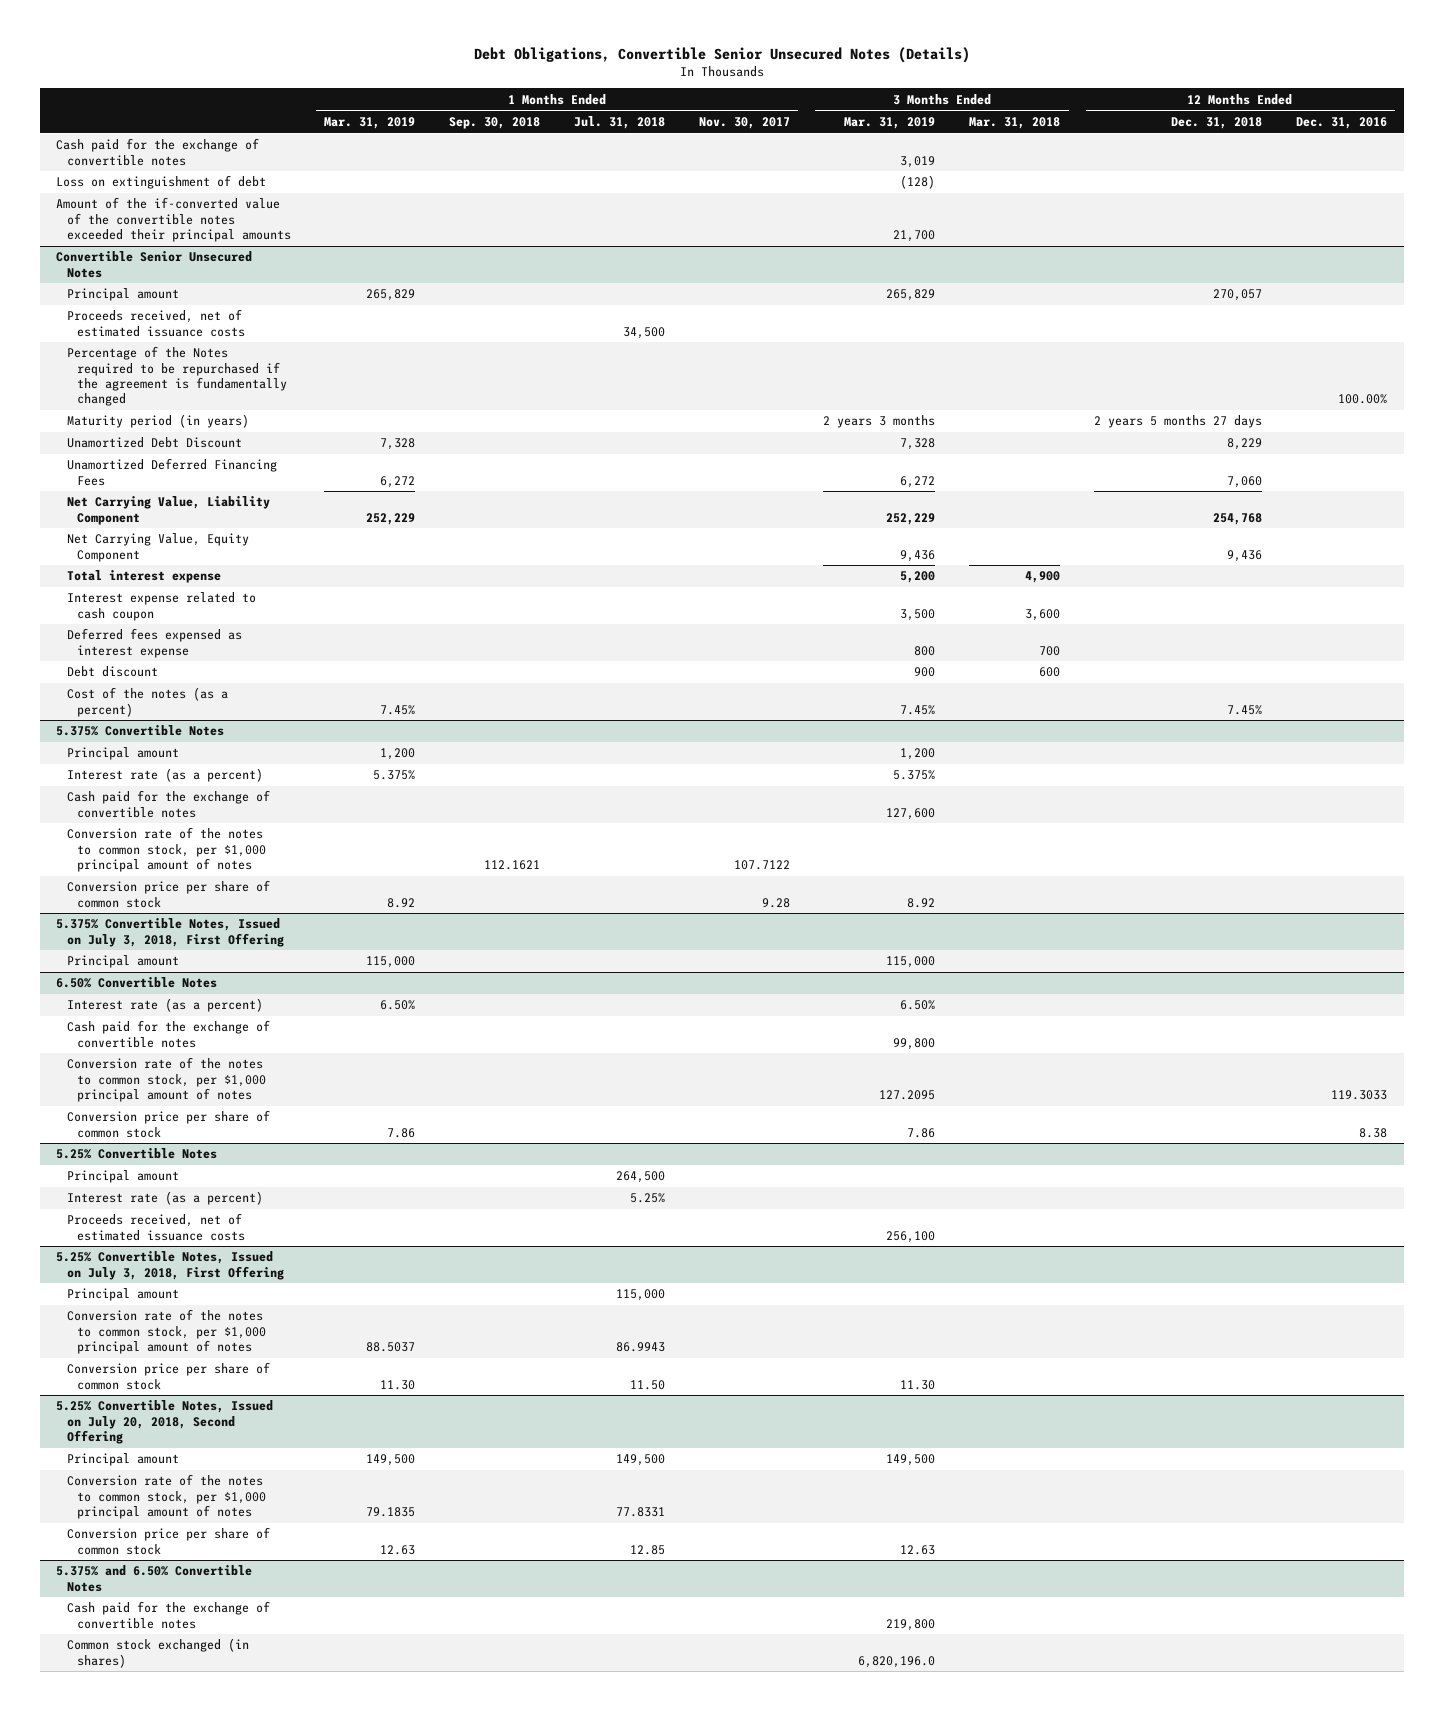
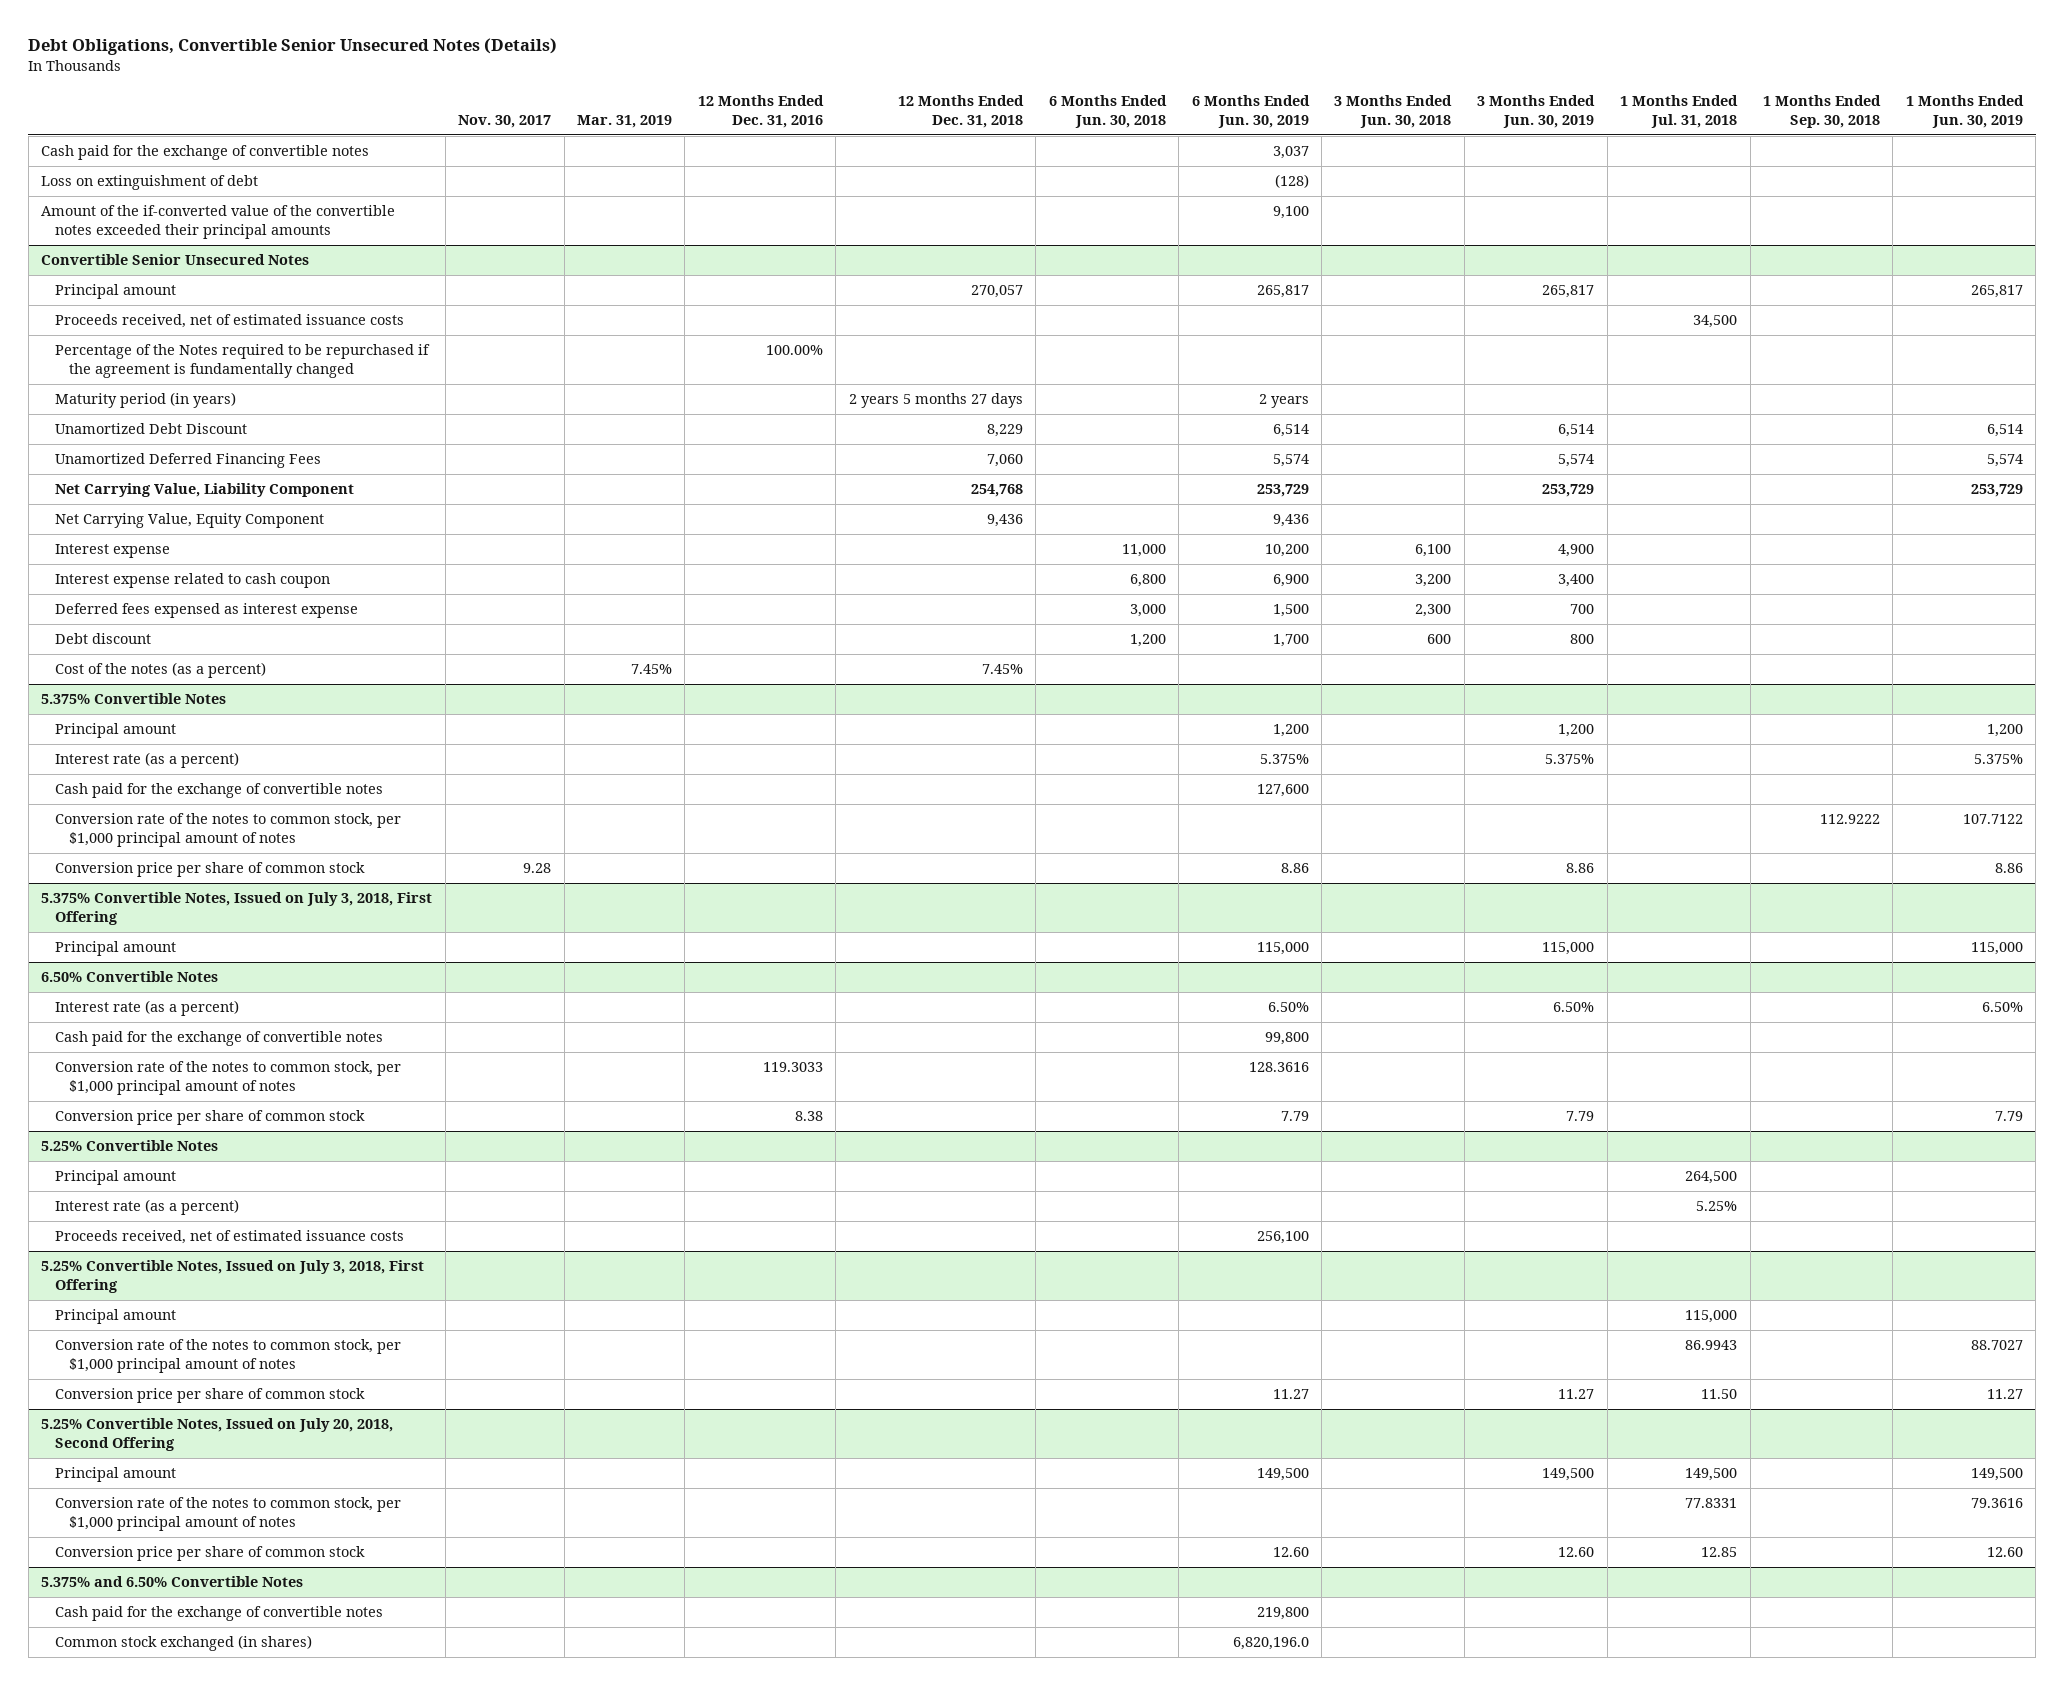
- | 1 Months Ended Mar. 31, 2019 | 1 Months Ended Sep. 30, 2018 | 1 Months Ended Jul. 31, 2018 | 1 Months Ended Nov. 30, 2017 | 3 Months Ended Mar. 31, 2019 | 3 Months Ended Mar. 31, 2018 | 12 Months Ended Dec. 31, 2018 | 12 Months Ended Dec. 31, 2016
+ | Nov. 30, 2017 | Mar. 31, 2019 | 12 Months Ended Dec. 31, 2016 | 12 Months Ended Dec. 31, 2018 | 6 Months Ended Jun. 30, 2018 | 6 Months Ended Jun. 30, 2019 | 3 Months Ended Jun. 30, 2018 | 3 Months Ended Jun. 30, 2019 | 1 Months Ended Jul. 31, 2018 | 1 Months Ended Sep. 30, 2018 | 1 Months Ended Jun. 30, 2019
@ Convertible Senior Unsecured Notes
- Total interest expense | | | | | 5,200 | 4,900 | |
+ Interest expense | | | | | 11,000 | 10,200 | 6,100 | 4,900 | | |
@ 5.375% Convertible Notes
- Conversion rate of the notes to common stock, per $1,000 principal amount of notes | | 112.1621 | | 107.7122 | | | |
+ Conversion rate of the notes to common stock, per $1,000 principal amount of notes | | | | | | | | | | 112.9222 | 107.7122

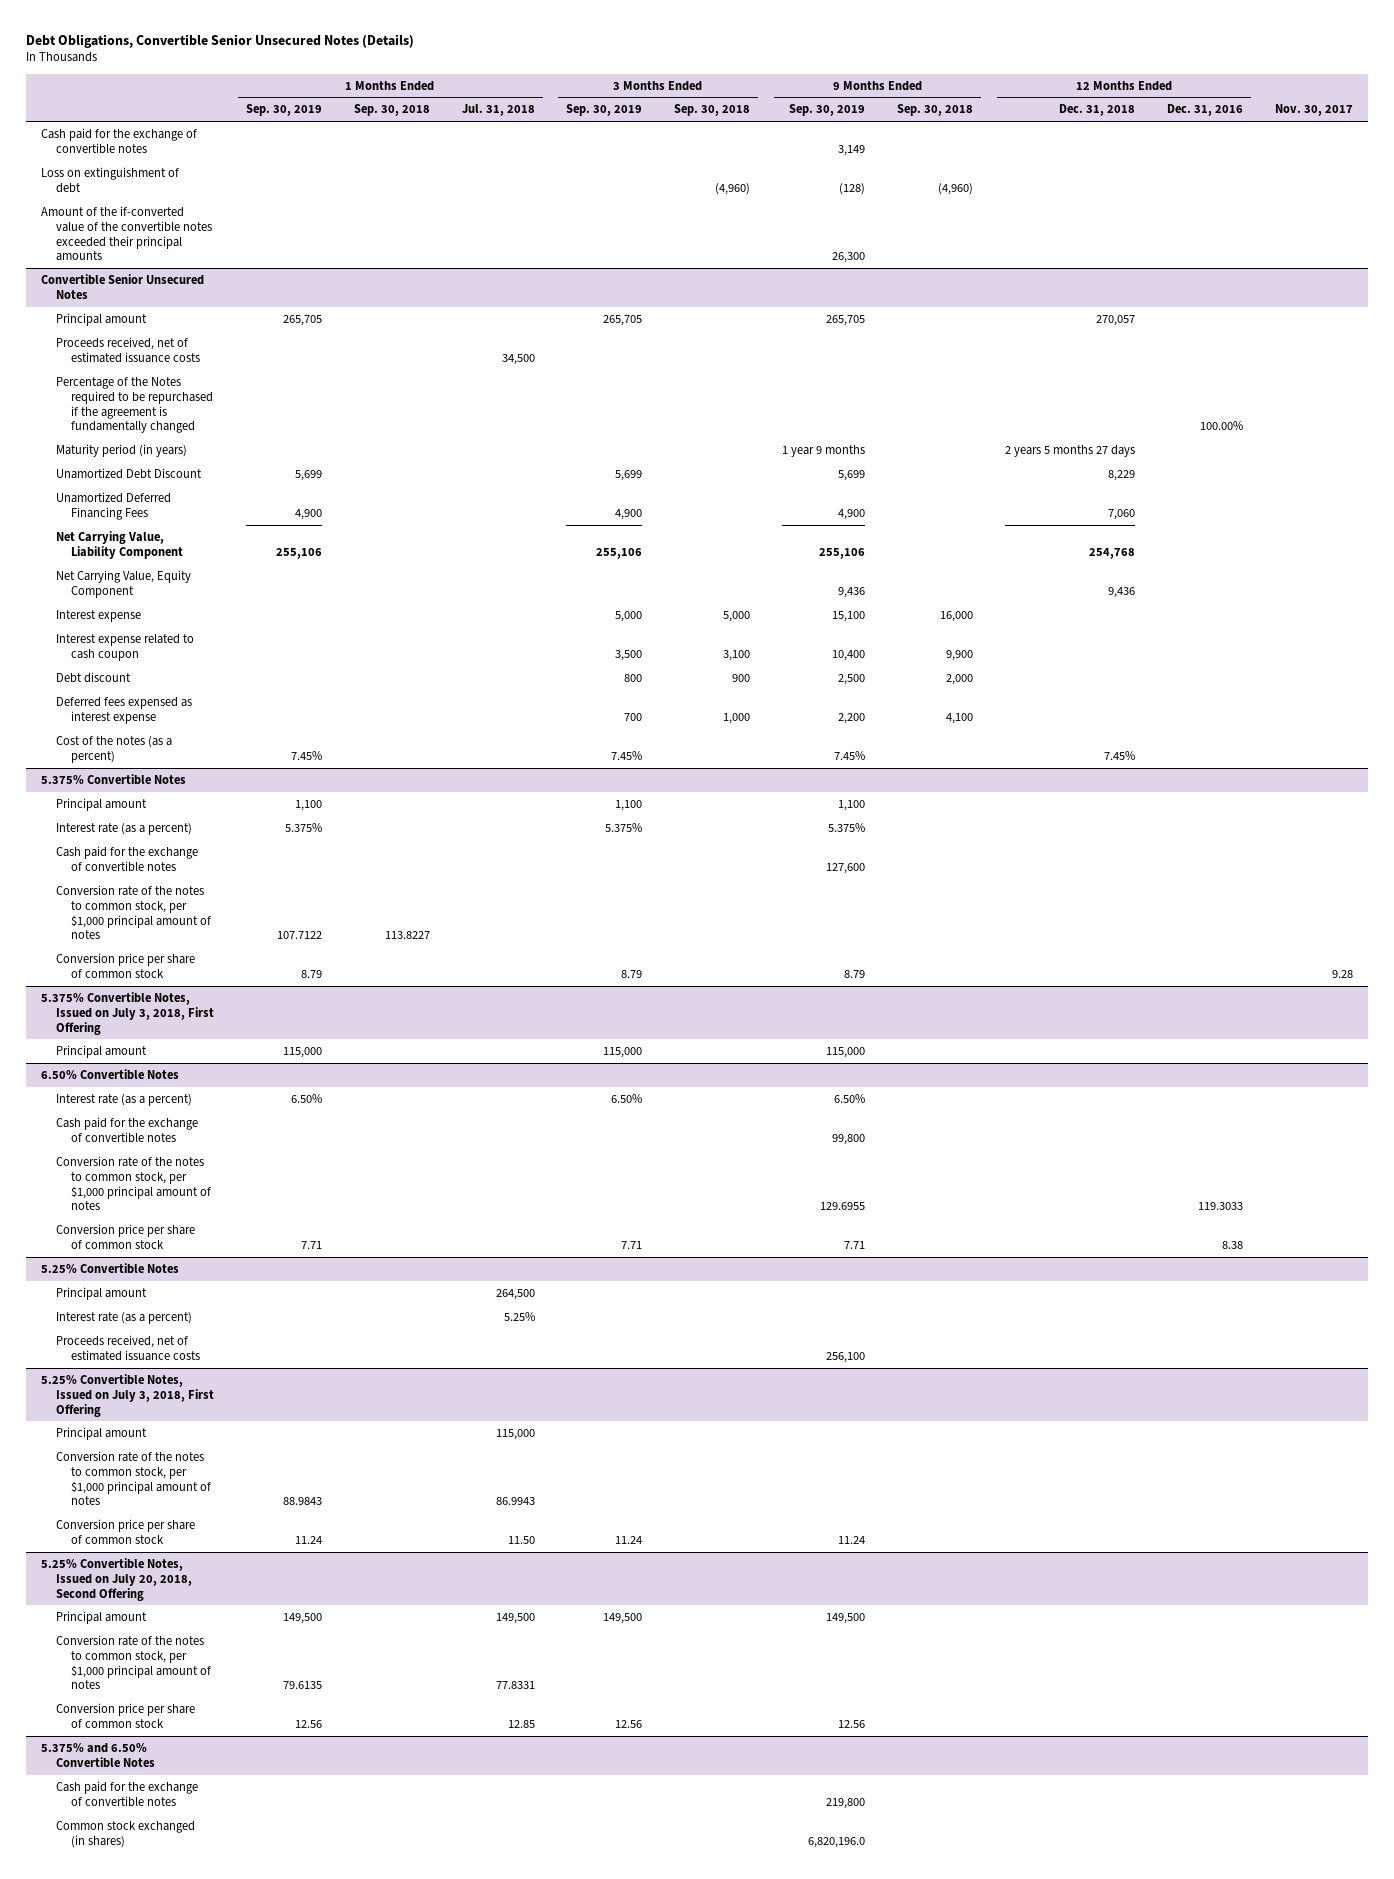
- | Nov. 30, 2017 | Mar. 31, 2019 | 12 Months Ended Dec. 31, 2016 | 12 Months Ended Dec. 31, 2018 | 6 Months Ended Jun. 30, 2018 | 6 Months Ended Jun. 30, 2019 | 3 Months Ended Jun. 30, 2018 | 3 Months Ended Jun. 30, 2019 | 1 Months Ended Jul. 31, 2018 | 1 Months Ended Sep. 30, 2018 | 1 Months Ended Jun. 30, 2019
+ | 1 Months Ended Sep. 30, 2019 | 1 Months Ended Sep. 30, 2018 | 1 Months Ended Jul. 31, 2018 | 3 Months Ended Sep. 30, 2019 | 3 Months Ended Sep. 30, 2018 | 9 Months Ended Sep. 30, 2019 | 9 Months Ended Sep. 30, 2018 | 12 Months Ended Dec. 31, 2018 | 12 Months Ended Dec. 31, 2016 | Nov. 30, 2017
@ Convertible Senior Unsecured Notes
moved down: Deferred fees expensed as interest expense | | | | 700 | 1,000 | 2,200 | 4,100 | | |
@ 5.375% Convertible Notes
- Conversion rate of the notes to common stock, per $1,000 principal amount of notes | | | | | | | | | | 112.9222 | 107.7122
+ Conversion rate of the notes to common stock, per $1,000 principal amount of notes | 107.7122 | 113.8227 | | | | | | | |

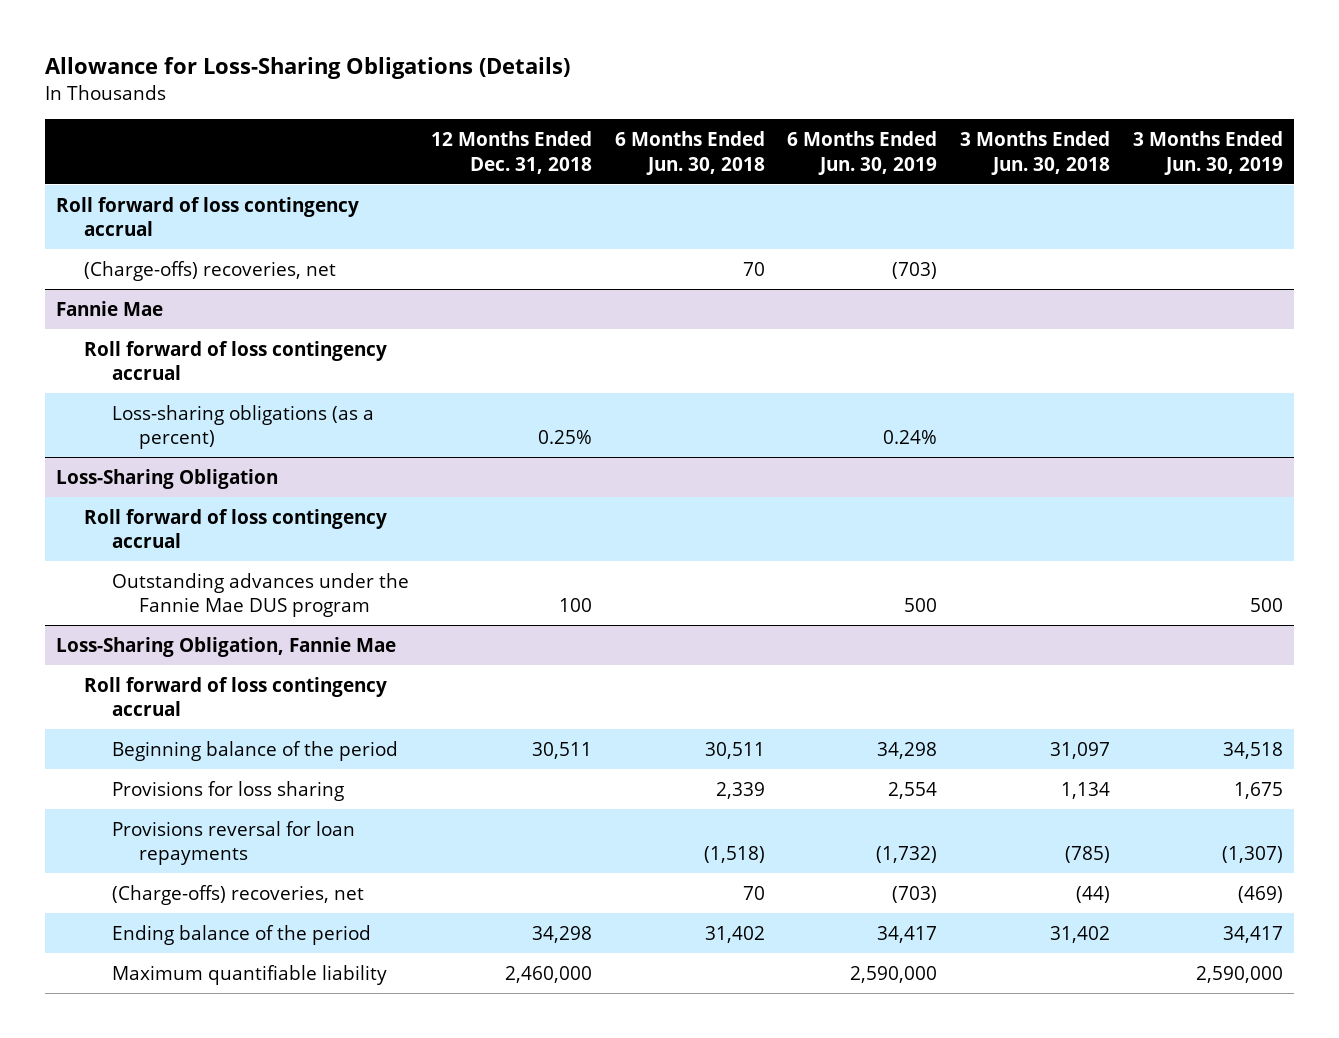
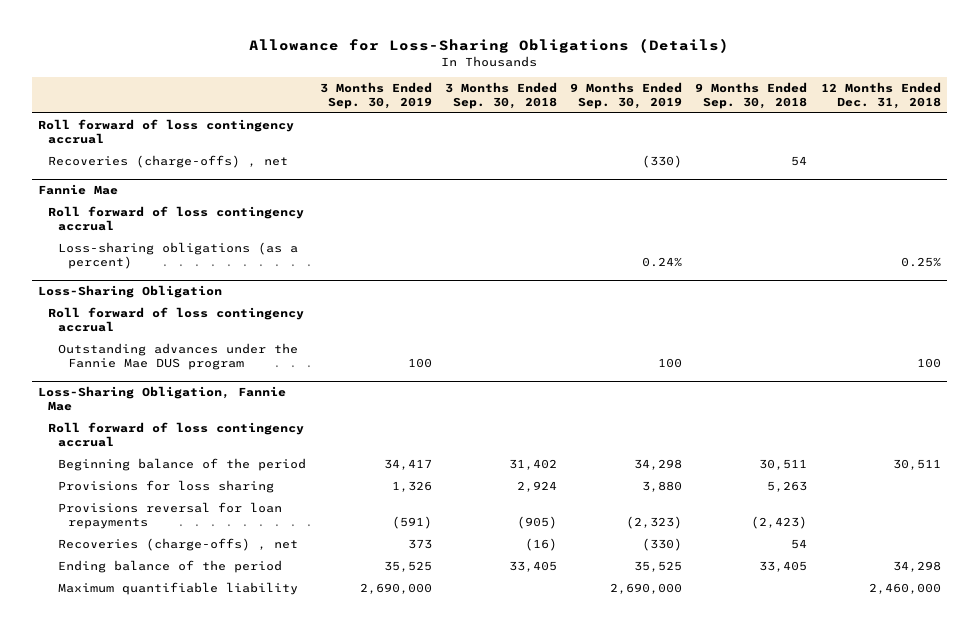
- | 12 Months Ended Dec. 31, 2018 | 6 Months Ended Jun. 30, 2018 | 6 Months Ended Jun. 30, 2019 | 3 Months Ended Jun. 30, 2018 | 3 Months Ended Jun. 30, 2019
+ | 3 Months Ended Sep. 30, 2019 | 3 Months Ended Sep. 30, 2018 | 9 Months Ended Sep. 30, 2019 | 9 Months Ended Sep. 30, 2018 | 12 Months Ended Dec. 31, 2018
- (Charge-offs) recoveries, net | | 70 | (703) | |
+ Recoveries (charge-offs) , net | | | (330) | 54 |
@ Loss-Sharing Obligation, Fannie Mae
- (Charge-offs) recoveries, net | | 70 | (703) | (44) | (469)
+ Recoveries (charge-offs) , net | 373 | (16) | (330) | 54 |

